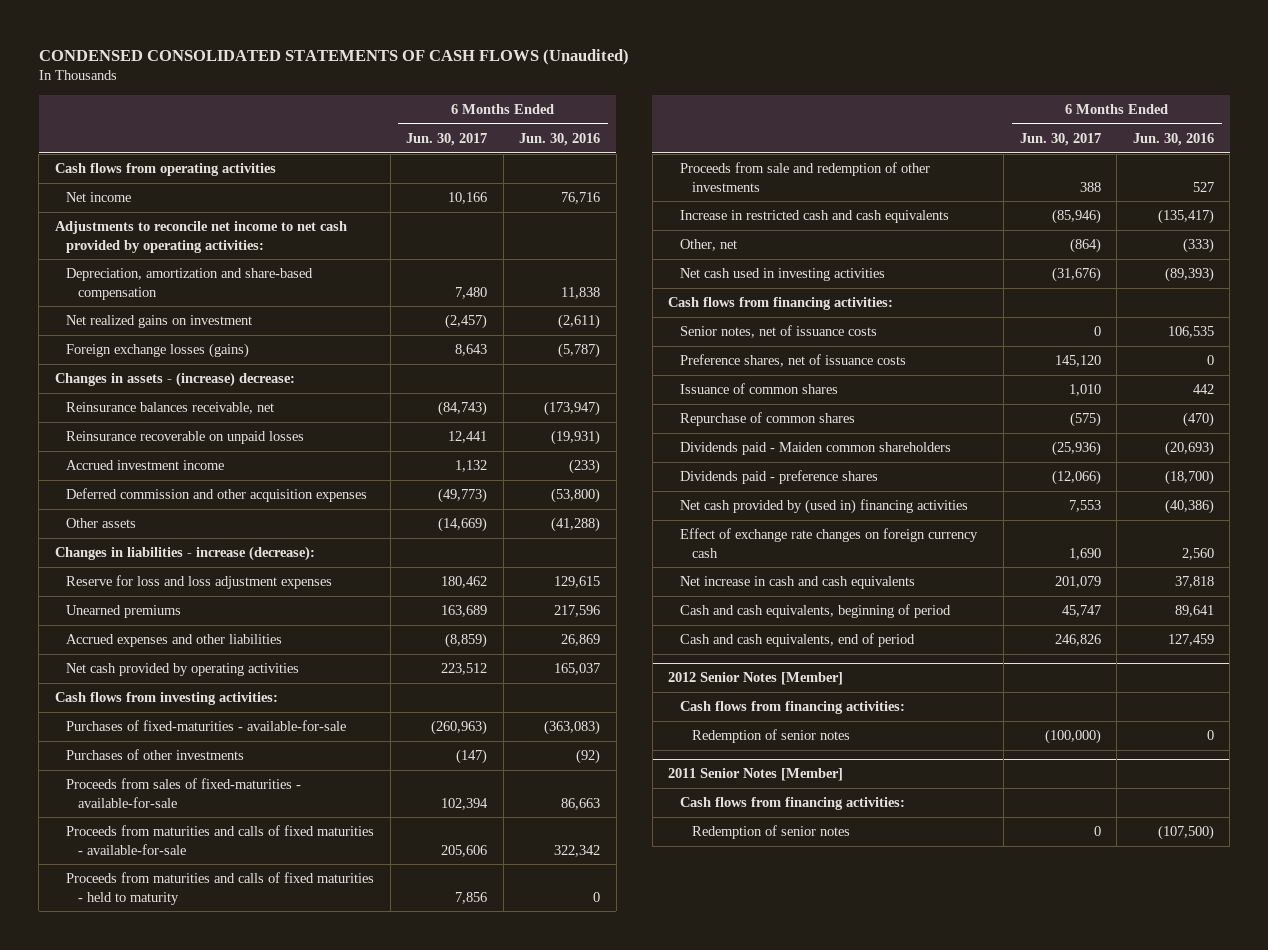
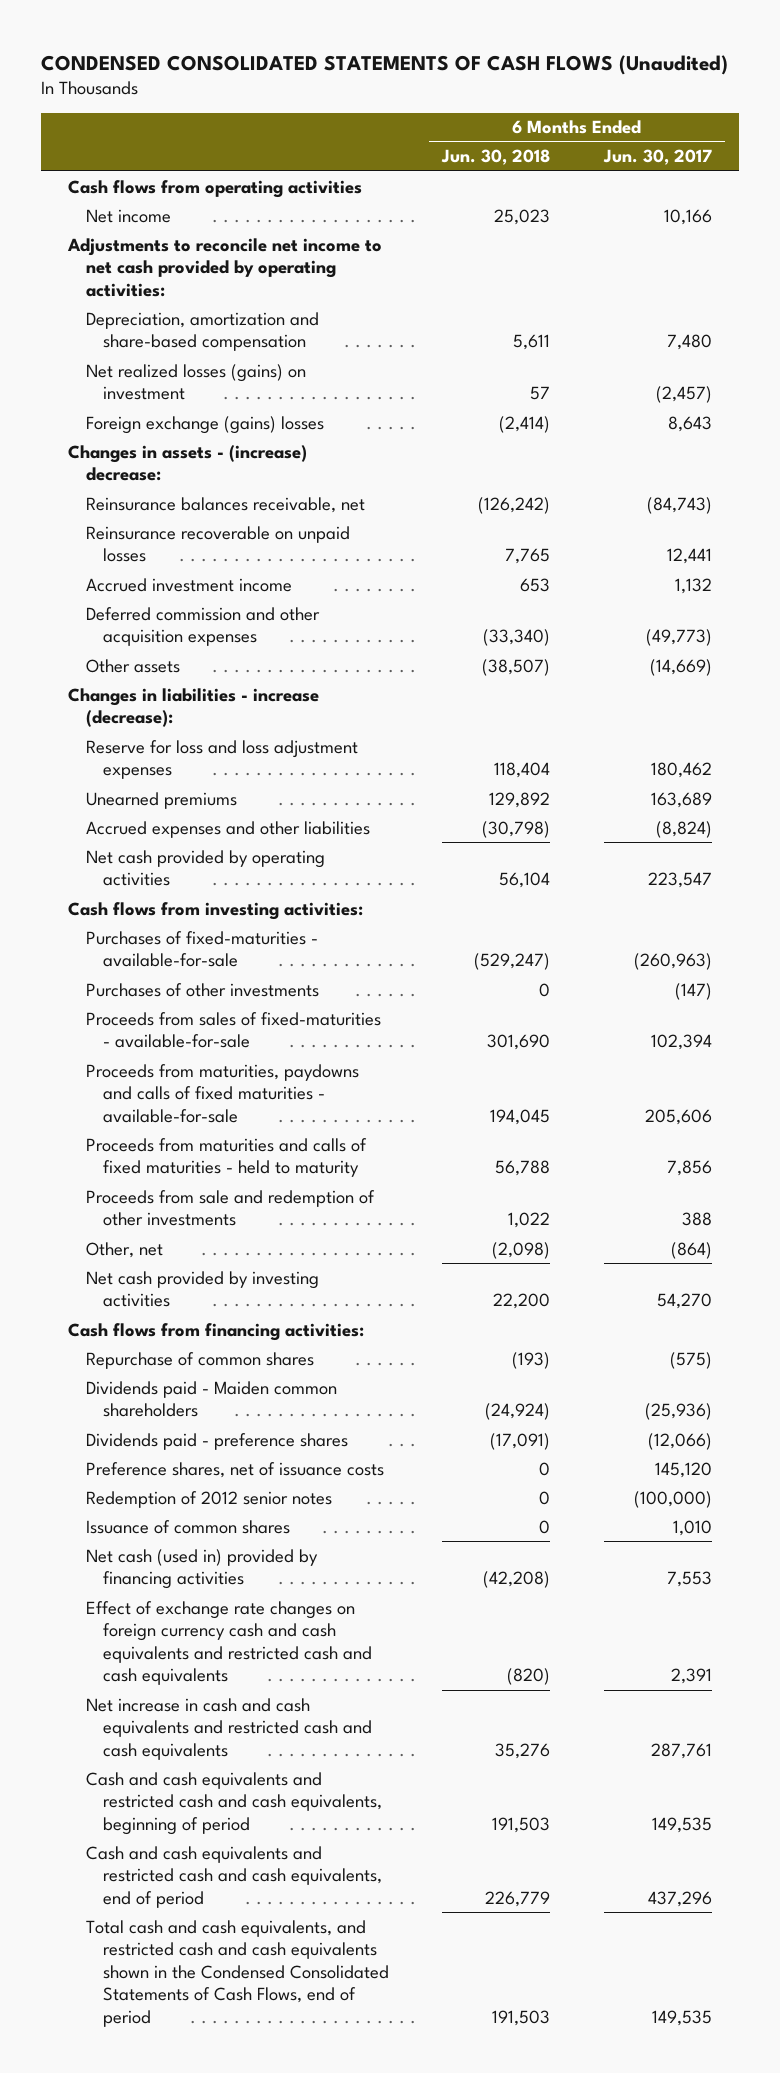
- | 6 Months Ended Jun. 30, 2017 | 6 Months Ended Jun. 30, 2016
+ | 6 Months Ended Jun. 30, 2018 | 6 Months Ended Jun. 30, 2017
- Net realized gains on investment | (2,457) | (2,611)
- Foreign exchange losses (gains) | 8,643 | (5,787)
+ Net realized losses (gains) on investment | 57 | (2,457)
+ Foreign exchange (gains) losses | (2,414) | 8,643
- Accrued expenses and other liabilities | (8,859) | 26,869
- Net cash provided by operating activities | 223,512 | 165,037
+ Accrued expenses and other liabilities | (30,798) | (8,824)
+ Net cash provided by operating activities | 56,104 | 223,547
- Proceeds from maturities and calls of fixed maturities - available-for-sale | 205,606 | 322,342
+ Proceeds from maturities, paydowns and calls of fixed maturities - available-for-sale | 194,045 | 205,606
- Increase in restricted cash and cash equivalents | (85,946) | (135,417)
- Net cash used in investing activities | (31,676) | (89,393)
+ Net cash provided by investing activities | 22,200 | 54,270
- Senior notes, net of issuance costs | 0 | 106,535
- Net cash provided by (used in) financing activities | 7,553 | (40,386)
- Effect of exchange rate changes on foreign currency cash | 1,690 | 2,560
- Net increase in cash and cash equivalents | 201,079 | 37,818
- Cash and cash equivalents, beginning of period | 45,747 | 89,641
- Cash and cash equivalents, end of period | 246,826 | 127,459
- 2012 Senior Notes [Member]
- Cash flows from financing activities:
- Redemption of senior notes | (100,000) | 0
- 2011 Senior Notes [Member]
- Cash flows from financing activities:
- Redemption of senior notes | 0 | (107,500)
moved down: Preference shares, net of issuance costs | 0 | 145,120
+ Redemption of 2012 senior notes | 0 | (100,000)
moved down: Issuance of common shares | 0 | 1,010
+ Net cash (used in) provided by financing activities | (42,208) | 7,553
+ Effect of exchange rate changes on foreign currency cash and cash equivalents and restricted cash and cash equivalents | (820) | 2,391
+ Net increase in cash and cash equivalents and restricted cash and cash equivalents | 35,276 | 287,761
+ Cash and cash equivalents and restricted cash and cash equivalents, beginning of period | 191,503 | 149,535
+ Cash and cash equivalents and restricted cash and cash equivalents, end of period | 226,779 | 437,296
+ Total cash and cash equivalents, and restricted cash and cash equivalents shown in the Condensed Consolidated Statements of Cash Flows, end of period | 191,503 | 149,535

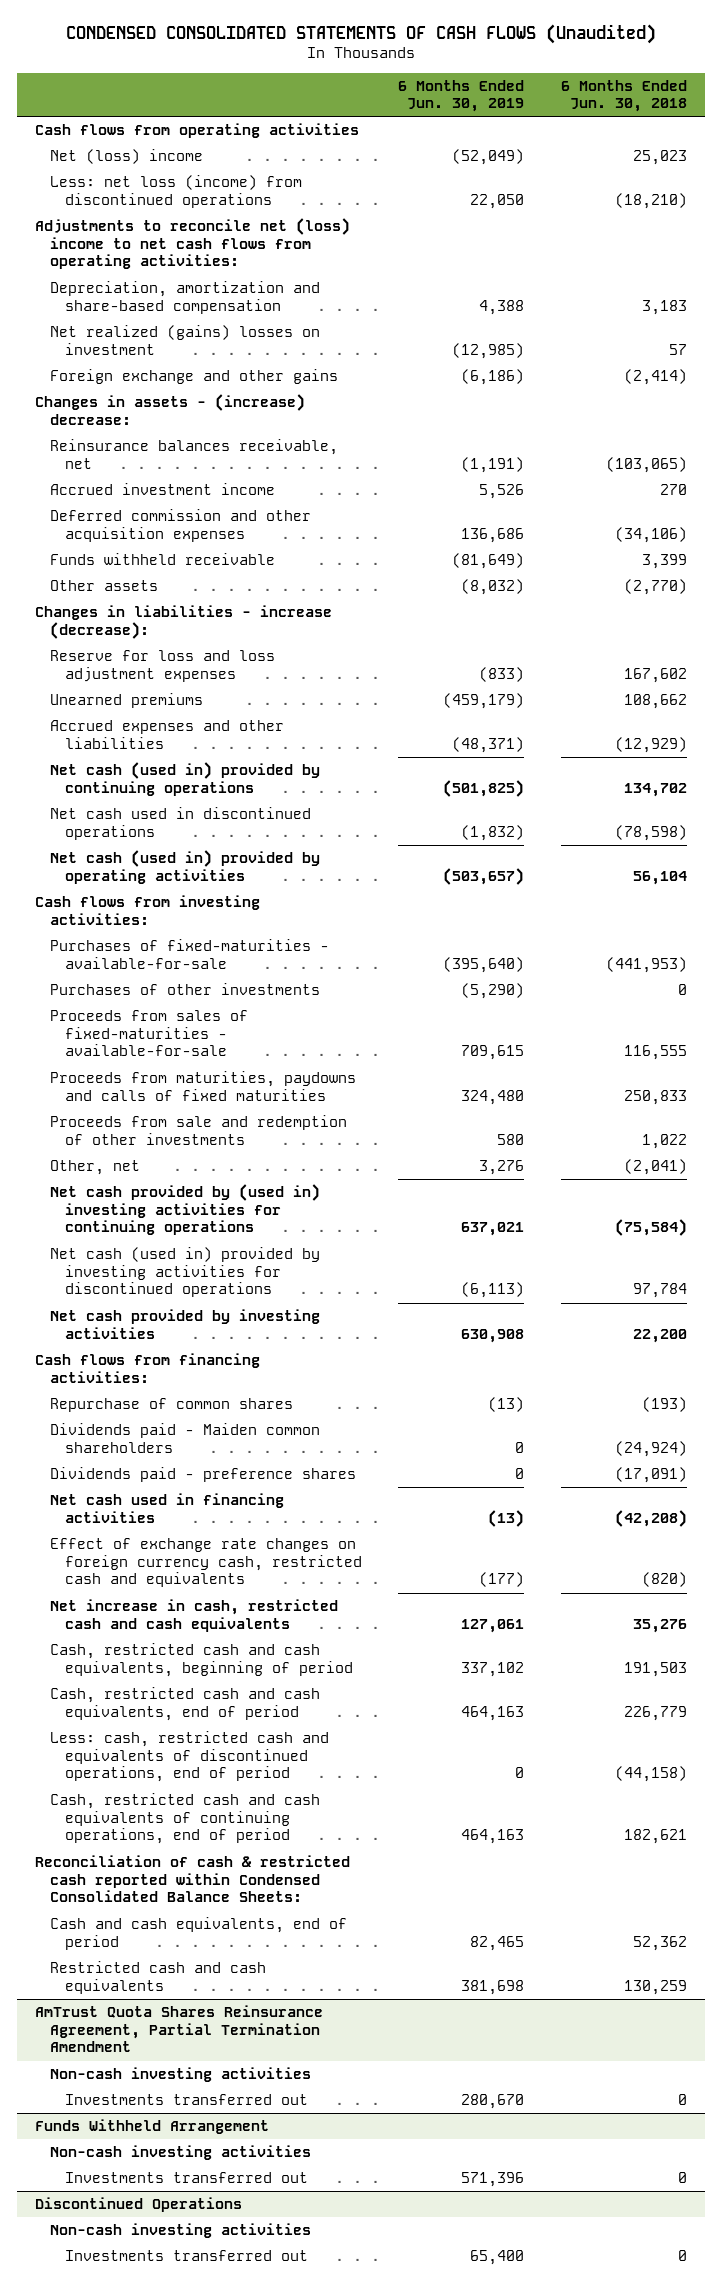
- | 6 Months Ended Jun. 30, 2018 | 6 Months Ended Jun. 30, 2017
+ | 6 Months Ended Jun. 30, 2019 | 6 Months Ended Jun. 30, 2018
- Net income | 25,023 | 10,166
- Adjustments to reconcile net income to net cash provided by operating activities:
- Depreciation, amortization and share-based compensation | 5,611 | 7,480
- Net realized losses (gains) on investment | 57 | (2,457)
- Foreign exchange (gains) losses | (2,414) | 8,643
+ Net (loss) income | (52,049) | 25,023
+ Less: net loss (income) from discontinued operations | 22,050 | (18,210)
+ Adjustments to reconcile net (loss) income to net cash flows from operating activities:
+ Depreciation, amortization and share-based compensation | 4,388 | 3,183
+ Net realized (gains) losses on investment | (12,985) | 57
+ Foreign exchange and other gains | (6,186) | (2,414)
- Reinsurance balances receivable, net | (126,242) | (84,743)
- Reinsurance recoverable on unpaid losses | 7,765 | 12,441
- Accrued investment income | 653 | 1,132
- Deferred commission and other acquisition expenses | (33,340) | (49,773)
- Other assets | (38,507) | (14,669)
+ Reinsurance balances receivable, net | (1,191) | (103,065)
+ Accrued investment income | 5,526 | 270
+ Deferred commission and other acquisition expenses | 136,686 | (34,106)
+ Funds withheld receivable | (81,649) | 3,399
+ Other assets | (8,032) | (2,770)
- Reserve for loss and loss adjustment expenses | 118,404 | 180,462
- Unearned premiums | 129,892 | 163,689
- Accrued expenses and other liabilities | (30,798) | (8,824)
- Net cash provided by operating activities | 56,104 | 223,547
+ Reserve for loss and loss adjustment expenses | (833) | 167,602
+ Unearned premiums | (459,179) | 108,662
+ Accrued expenses and other liabilities | (48,371) | (12,929)
+ Net cash (used in) provided by continuing operations | (501,825) | 134,702
+ Net cash used in discontinued operations | (1,832) | (78,598)
+ Net cash (used in) provided by operating activities | (503,657) | 56,104
- Purchases of fixed-maturities - available-for-sale | (529,247) | (260,963)
+ Purchases of fixed-maturities - available-for-sale | (395,640) | (441,953)
- Proceeds from sales of fixed-maturities - available-for-sale | 301,690 | 102,394
- Proceeds from maturities, paydowns and calls of fixed maturities - available-for-sale | 194,045 | 205,606
- Proceeds from maturities and calls of fixed maturities - held to maturity | 56,788 | 7,856
+ Proceeds from sales of fixed-maturities - available-for-sale | 709,615 | 116,555
+ Proceeds from maturities, paydowns and calls of fixed maturities | 324,480 | 250,833
- Other, net | (2,098) | (864)
+ Other, net | 3,276 | (2,041)
+ Net cash provided by (used in) investing activities for continuing operations | 637,021 | (75,584)
+ Net cash (used in) provided by investing activities for discontinued operations | (6,113) | 97,784
- Preference shares, net of issuance costs | 0 | 145,120
- Redemption of 2012 senior notes | 0 | (100,000)
- Issuance of common shares | 0 | 1,010
- Net cash (used in) provided by financing activities | (42,208) | 7,553
- Effect of exchange rate changes on foreign currency cash and cash equivalents and restricted cash and cash equivalents | (820) | 2,391
- Net increase in cash and cash equivalents and restricted cash and cash equivalents | 35,276 | 287,761
- Cash and cash equivalents and restricted cash and cash equivalents, beginning of period | 191,503 | 149,535
- Cash and cash equivalents and restricted cash and cash equivalents, end of period | 226,779 | 437,296
- Total cash and cash equivalents, and restricted cash and cash equivalents shown in the Condensed Consolidated Statements of Cash Flows, end of period | 191,503 | 149,535
+ Net cash used in financing activities | (13) | (42,208)
+ Effect of exchange rate changes on foreign currency cash, restricted cash and equivalents | (177) | (820)
+ Net increase in cash, restricted cash and cash equivalents | 127,061 | 35,276
+ Cash, restricted cash and cash equivalents, beginning of period | 337,102 | 191,503
+ Cash, restricted cash and cash equivalents, end of period | 464,163 | 226,779
+ Less: cash, restricted cash and equivalents of discontinued operations, end of period | 0 | (44,158)
+ Cash, restricted cash and cash equivalents of continuing operations, end of period | 464,163 | 182,621
+ Reconciliation of cash & restricted cash reported within Condensed Consolidated Balance Sheets:
+ Cash and cash equivalents, end of period | 82,465 | 52,362
+ Restricted cash and cash equivalents | 381,698 | 130,259
+ AmTrust Quota Shares Reinsurance Agreement, Partial Termination Amendment
+ Non-cash investing activities
+ Investments transferred out | 280,670 | 0
+ Funds Withheld Arrangement
+ Non-cash investing activities
+ Investments transferred out | 571,396 | 0
+ Discontinued Operations
+ Non-cash investing activities
+ Investments transferred out | 65,400 | 0

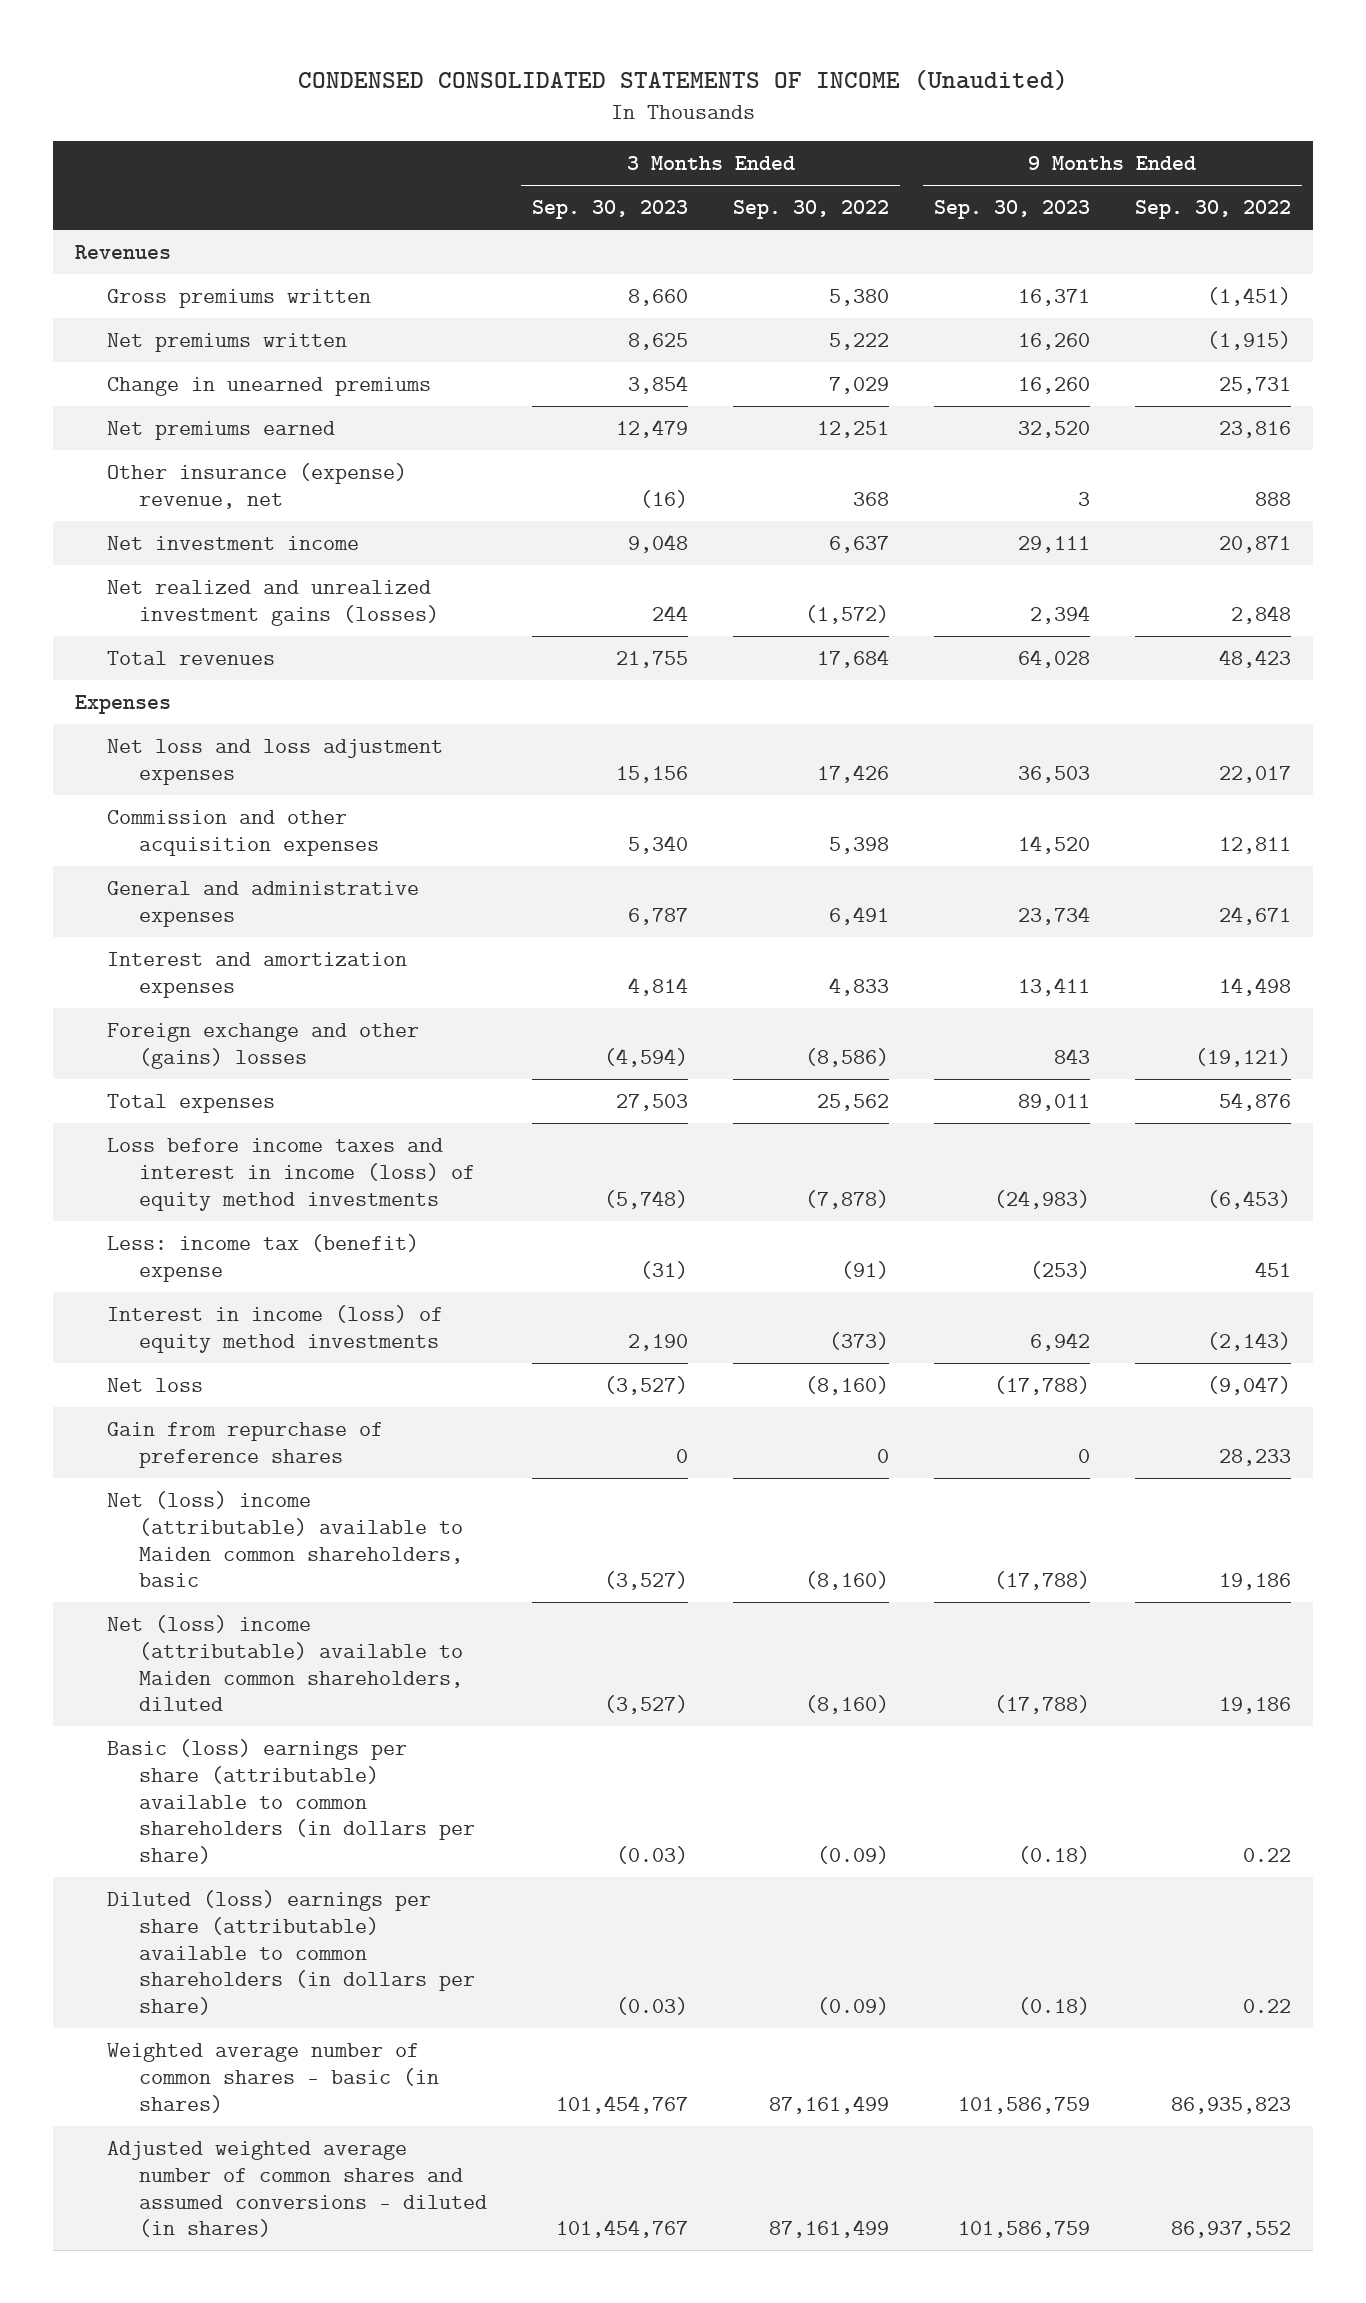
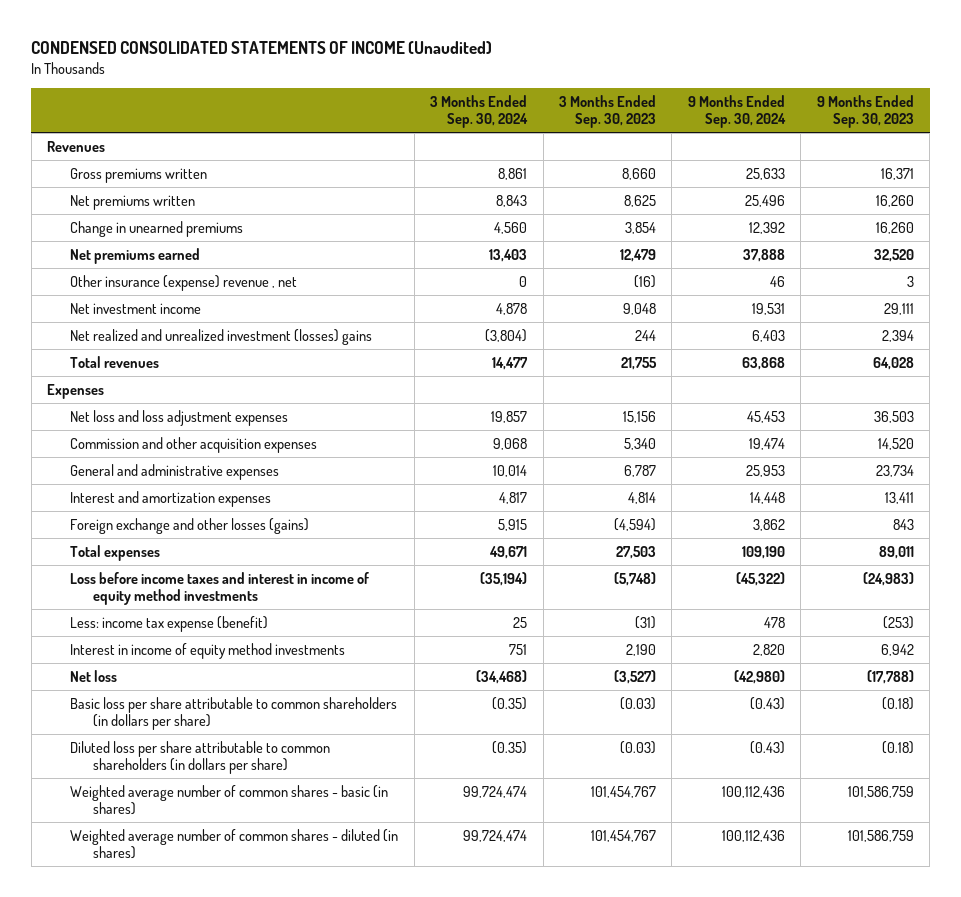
- | 3 Months Ended Sep. 30, 2023 | 3 Months Ended Sep. 30, 2022 | 9 Months Ended Sep. 30, 2023 | 9 Months Ended Sep. 30, 2022
+ | 3 Months Ended Sep. 30, 2024 | 3 Months Ended Sep. 30, 2023 | 9 Months Ended Sep. 30, 2024 | 9 Months Ended Sep. 30, 2023
- Other insurance (expense) revenue, net | (16) | 368 | 3 | 888
+ Other insurance (expense) revenue , net | 0 | (16) | 46 | 3
- Net realized and unrealized investment gains (losses) | 244 | (1,572) | 2,394 | 2,848
+ Net realized and unrealized investment (losses) gains | (3,804) | 244 | 6,403 | 2,394
- Foreign exchange and other (gains) losses | (4,594) | (8,586) | 843 | (19,121)
+ Foreign exchange and other losses (gains) | 5,915 | (4,594) | 3,862 | 843
- Loss before income taxes and interest in income (loss) of equity method investments | (5,748) | (7,878) | (24,983) | (6,453)
- Less: income tax (benefit) expense | (31) | (91) | (253) | 451
- Interest in income (loss) of equity method investments | 2,190 | (373) | 6,942 | (2,143)
+ Loss before income taxes and interest in income of equity method investments | (35,194) | (5,748) | (45,322) | (24,983)
+ Less: income tax expense (benefit) | 25 | (31) | 478 | (253)
+ Interest in income of equity method investments | 751 | 2,190 | 2,820 | 6,942
- Gain from repurchase of preference shares | 0 | 0 | 0 | 28,233
- Net (loss) income (attributable) available to Maiden common shareholders, basic | (3,527) | (8,160) | (17,788) | 19,186
- Net (loss) income (attributable) available to Maiden common shareholders, diluted | (3,527) | (8,160) | (17,788) | 19,186
- Basic (loss) earnings per share (attributable) available to common shareholders (in dollars per share) | (0.03) | (0.09) | (0.18) | 0.22
- Diluted (loss) earnings per share (attributable) available to common shareholders (in dollars per share) | (0.03) | (0.09) | (0.18) | 0.22
+ Basic loss per share attributable to common shareholders (in dollars per share) | (0.35) | (0.03) | (0.43) | (0.18)
+ Diluted loss per share attributable to common shareholders (in dollars per share) | (0.35) | (0.03) | (0.43) | (0.18)
- Adjusted weighted average number of common shares and assumed conversions - diluted (in shares) | 101,454,767 | 87,161,499 | 101,586,759 | 86,937,552
+ Weighted average number of common shares - diluted (in shares) | 99,724,474 | 101,454,767 | 100,112,436 | 101,586,759

